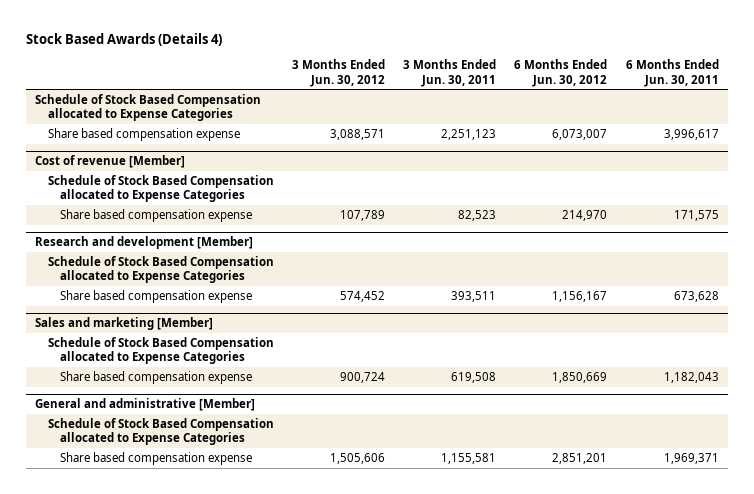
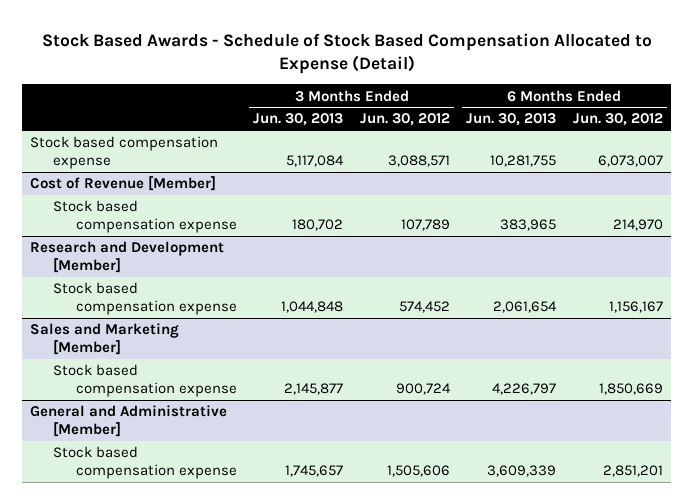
- Stock Based Awards (Details 4)
+ Stock Based Awards - Schedule of Stock Based Compensation Allocated to Expense (Detail)
- | 3 Months Ended Jun. 30, 2012 | 3 Months Ended Jun. 30, 2011 | 6 Months Ended Jun. 30, 2012 | 6 Months Ended Jun. 30, 2011
+ | 3 Months Ended Jun. 30, 2013 | 3 Months Ended Jun. 30, 2012 | 6 Months Ended Jun. 30, 2013 | 6 Months Ended Jun. 30, 2012
- Schedule of Stock Based Compensation allocated to Expense Categories
- Share based compensation expense | 3,088,571 | 2,251,123 | 6,073,007 | 3,996,617
- Cost of revenue [Member]
- Schedule of Stock Based Compensation allocated to Expense Categories
- Share based compensation expense | 107,789 | 82,523 | 214,970 | 171,575
- Research and development [Member]
- Schedule of Stock Based Compensation allocated to Expense Categories
- Share based compensation expense | 574,452 | 393,511 | 1,156,167 | 673,628
- Sales and marketing [Member]
- Schedule of Stock Based Compensation allocated to Expense Categories
- Share based compensation expense | 900,724 | 619,508 | 1,850,669 | 1,182,043
- General and administrative [Member]
- Schedule of Stock Based Compensation allocated to Expense Categories
- Share based compensation expense | 1,505,606 | 1,155,581 | 2,851,201 | 1,969,371
+ Stock based compensation expense | 5,117,084 | 3,088,571 | 10,281,755 | 6,073,007
+ Cost of Revenue [Member]
+ Stock based compensation expense | 180,702 | 107,789 | 383,965 | 214,970
+ Research and Development [Member]
+ Stock based compensation expense | 1,044,848 | 574,452 | 2,061,654 | 1,156,167
+ Sales and Marketing [Member]
+ Stock based compensation expense | 2,145,877 | 900,724 | 4,226,797 | 1,850,669
+ General and Administrative [Member]
+ Stock based compensation expense | 1,745,657 | 1,505,606 | 3,609,339 | 2,851,201

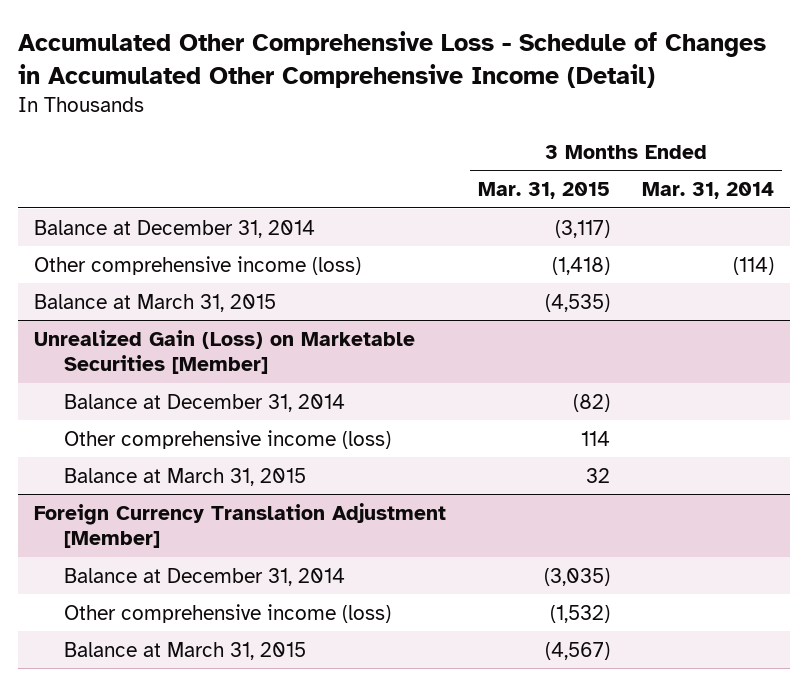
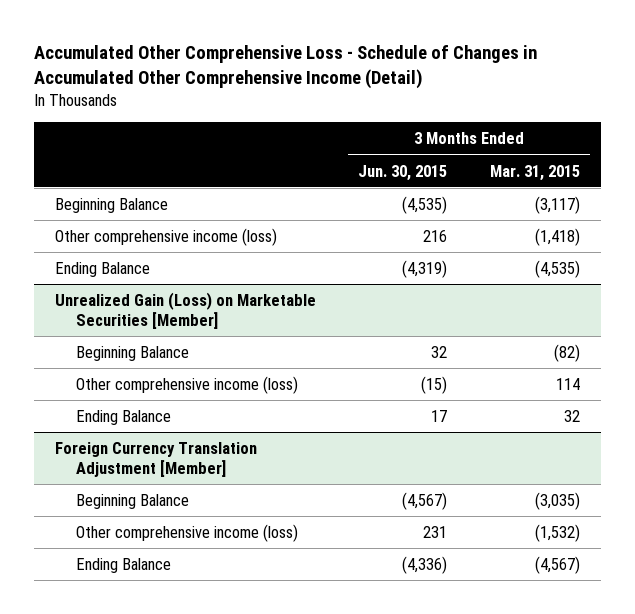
- | 3 Months Ended Mar. 31, 2015 | 3 Months Ended Mar. 31, 2014
+ | 3 Months Ended Jun. 30, 2015 | 3 Months Ended Mar. 31, 2015
- Balance at December 31, 2014 | (3,117) |
+ Beginning Balance | (4,535) | (3,117)
- Balance at March 31, 2015 | (4,535) |
+ Ending Balance | (4,319) | (4,535)
@ Unrealized Gain (Loss) on Marketable Securities [Member]
- Balance at December 31, 2014 | (82) |
+ Beginning Balance | 32 | (82)
- Balance at March 31, 2015 | 32 |
+ Ending Balance | 17 | 32
@ Foreign Currency Translation Adjustment [Member]
- Balance at December 31, 2014 | (3,035) |
+ Beginning Balance | (4,567) | (3,035)
- Balance at March 31, 2015 | (4,567) |
+ Ending Balance | (4,336) | (4,567)

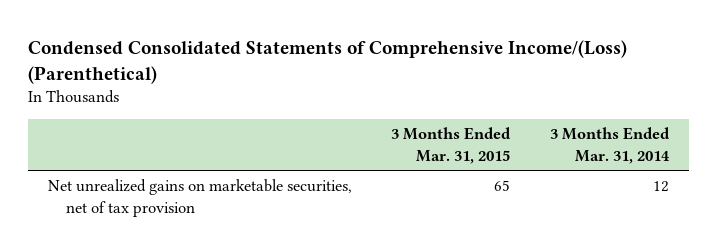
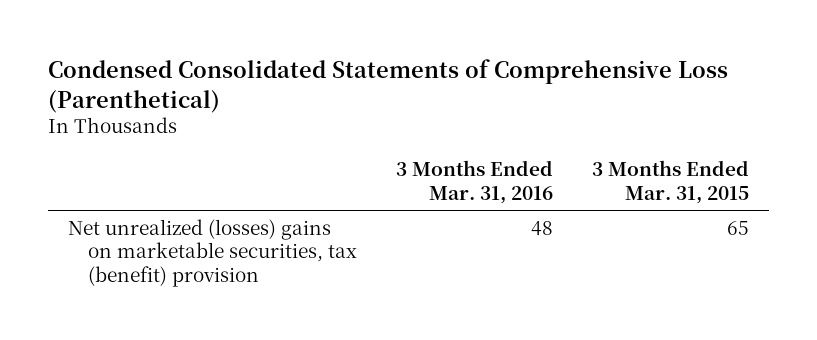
- Condensed Consolidated Statements of Comprehensive Income/(Loss) (Parenthetical)
+ Condensed Consolidated Statements of Comprehensive Loss (Parenthetical)
- | 3 Months Ended Mar. 31, 2015 | 3 Months Ended Mar. 31, 2014
+ | 3 Months Ended Mar. 31, 2016 | 3 Months Ended Mar. 31, 2015
- Net unrealized gains on marketable securities, net of tax provision | 65 | 12
+ Net unrealized (losses) gains on marketable securities, tax (benefit) provision | 48 | 65

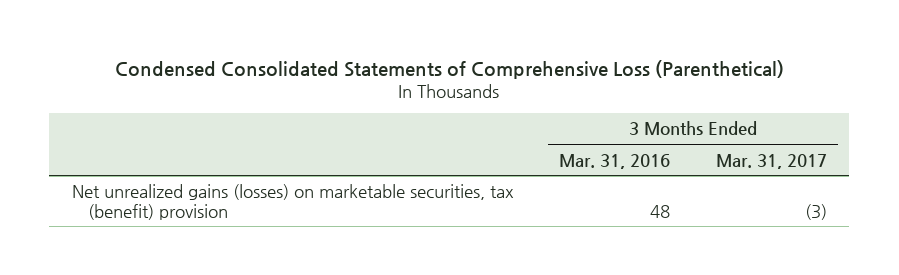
- | 3 Months Ended Mar. 31, 2016 | 3 Months Ended Mar. 31, 2015
+ | 3 Months Ended Mar. 31, 2016 | 3 Months Ended Mar. 31, 2017
- Net unrealized (losses) gains on marketable securities, tax (benefit) provision | 48 | 65
+ Net unrealized gains (losses) on marketable securities, tax (benefit) provision | 48 | (3)

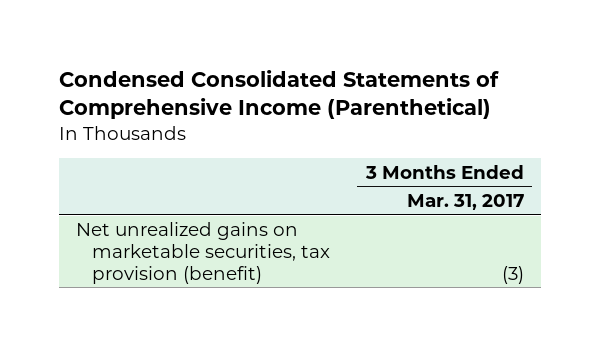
- Condensed Consolidated Statements of Comprehensive Loss (Parenthetical)
+ Condensed Consolidated Statements of Comprehensive Income (Parenthetical)
- | 3 Months Ended Mar. 31, 2016 | 3 Months Ended Mar. 31, 2017
+ | 3 Months Ended Mar. 31, 2017
- Net unrealized gains (losses) on marketable securities, tax (benefit) provision | 48 | (3)
+ Net unrealized gains on marketable securities, tax provision (benefit) | (3)

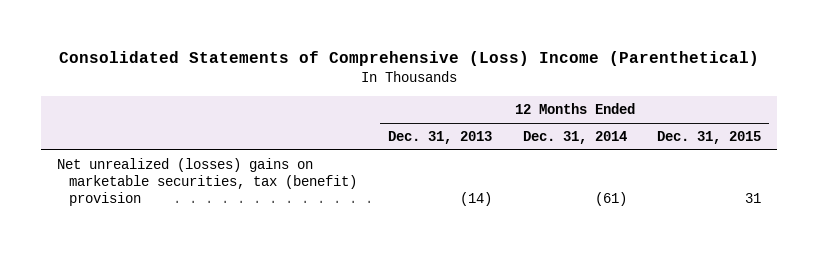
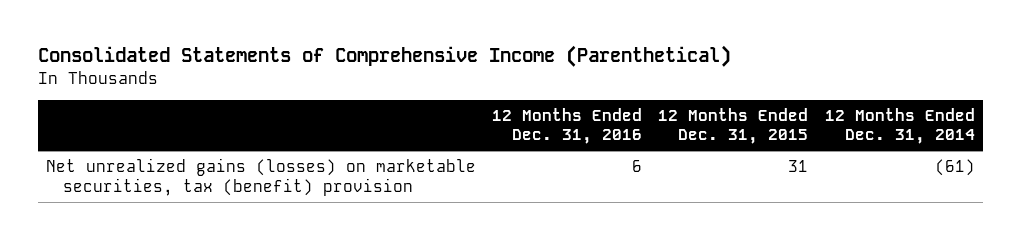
- Consolidated Statements of Comprehensive (Loss) Income (Parenthetical)
+ Consolidated Statements of Comprehensive Income (Parenthetical)
- | 12 Months Ended Dec. 31, 2013 | 12 Months Ended Dec. 31, 2014 | 12 Months Ended Dec. 31, 2015
+ | 12 Months Ended Dec. 31, 2016 | 12 Months Ended Dec. 31, 2015 | 12 Months Ended Dec. 31, 2014
- Net unrealized (losses) gains on marketable securities, tax (benefit) provision | (14) | (61) | 31
+ Net unrealized gains (losses) on marketable securities, tax (benefit) provision | 6 | 31 | (61)

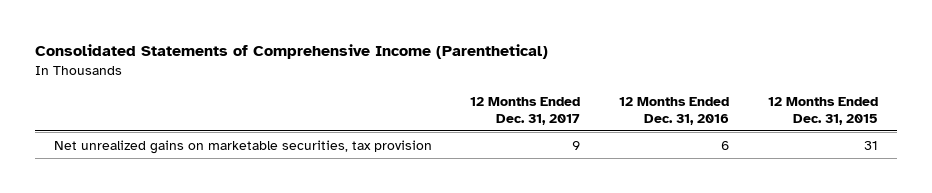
- | 12 Months Ended Dec. 31, 2016 | 12 Months Ended Dec. 31, 2015 | 12 Months Ended Dec. 31, 2014
+ | 12 Months Ended Dec. 31, 2017 | 12 Months Ended Dec. 31, 2016 | 12 Months Ended Dec. 31, 2015
- Net unrealized gains (losses) on marketable securities, tax (benefit) provision | 6 | 31 | (61)
+ Net unrealized gains on marketable securities, tax provision | 9 | 6 | 31

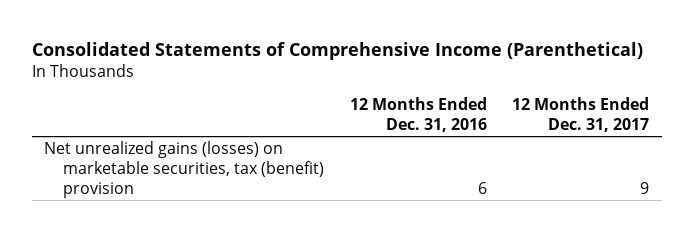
- | 12 Months Ended Dec. 31, 2017 | 12 Months Ended Dec. 31, 2016 | 12 Months Ended Dec. 31, 2015
+ | 12 Months Ended Dec. 31, 2016 | 12 Months Ended Dec. 31, 2017
- Net unrealized gains on marketable securities, tax provision | 9 | 6 | 31
+ Net unrealized gains (losses) on marketable securities, tax (benefit) provision | 6 | 9

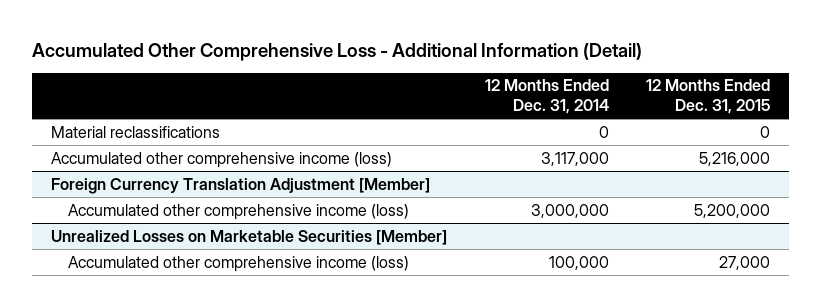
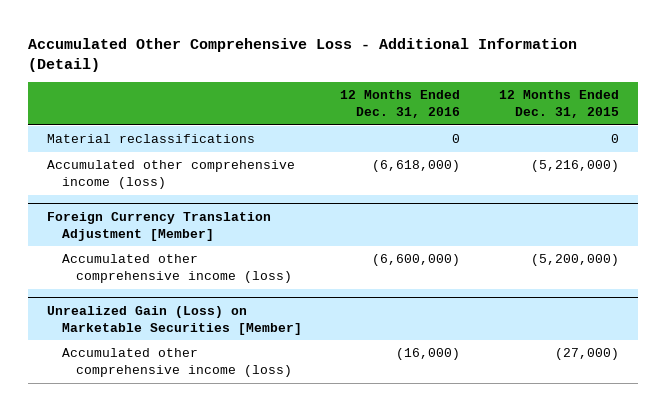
- | 12 Months Ended Dec. 31, 2014 | 12 Months Ended Dec. 31, 2015
+ | 12 Months Ended Dec. 31, 2016 | 12 Months Ended Dec. 31, 2015
- Accumulated other comprehensive income (loss) | 3,117,000 | 5,216,000
+ Accumulated other comprehensive income (loss) | (6,618,000) | (5,216,000)
@ Foreign Currency Translation Adjustment [Member]
- Accumulated other comprehensive income (loss) | 3,000,000 | 5,200,000
- Unrealized Losses on Marketable Securities [Member]
- Accumulated other comprehensive income (loss) | 100,000 | 27,000
@ Foreign Currency Translation Adjustment [Member]
+ Accumulated other comprehensive income (loss) | (6,600,000) | (5,200,000)
+ Unrealized Gain (Loss) on Marketable Securities [Member]
+ Accumulated other comprehensive income (loss) | (16,000) | (27,000)

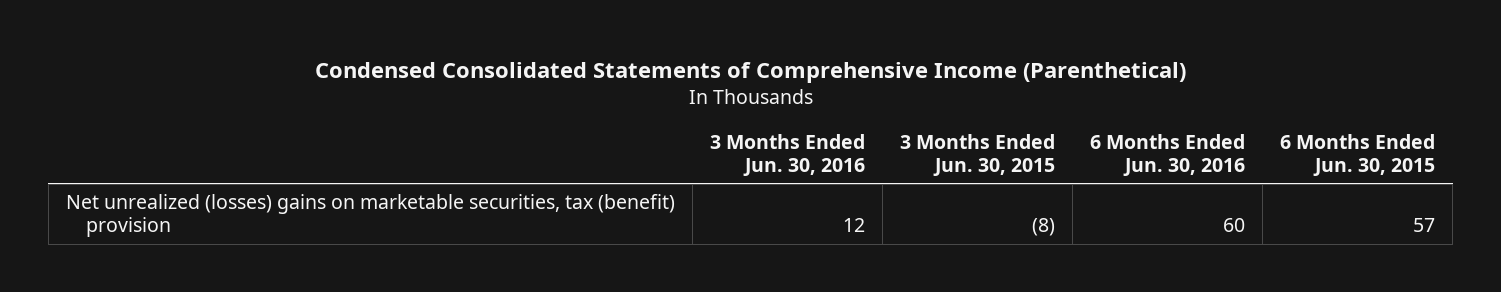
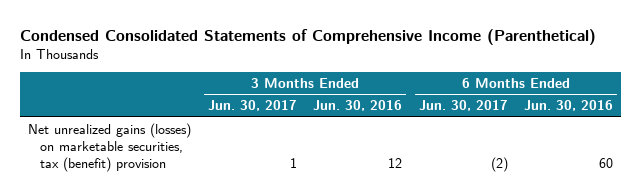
- | 3 Months Ended Jun. 30, 2016 | 3 Months Ended Jun. 30, 2015 | 6 Months Ended Jun. 30, 2016 | 6 Months Ended Jun. 30, 2015
+ | 3 Months Ended Jun. 30, 2017 | 3 Months Ended Jun. 30, 2016 | 6 Months Ended Jun. 30, 2017 | 6 Months Ended Jun. 30, 2016
- Net unrealized (losses) gains on marketable securities, tax (benefit) provision | 12 | (8) | 60 | 57
+ Net unrealized gains (losses) on marketable securities, tax (benefit) provision | 1 | 12 | (2) | 60

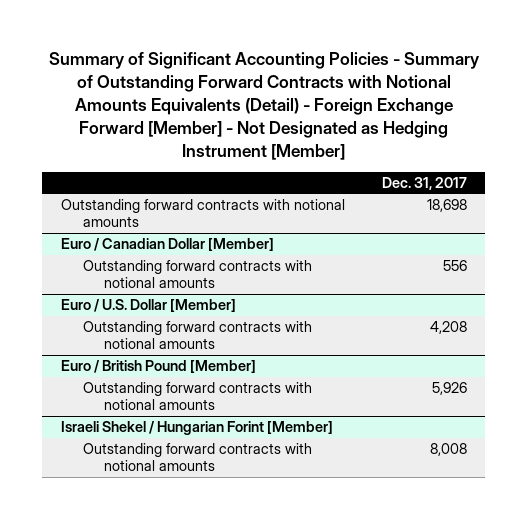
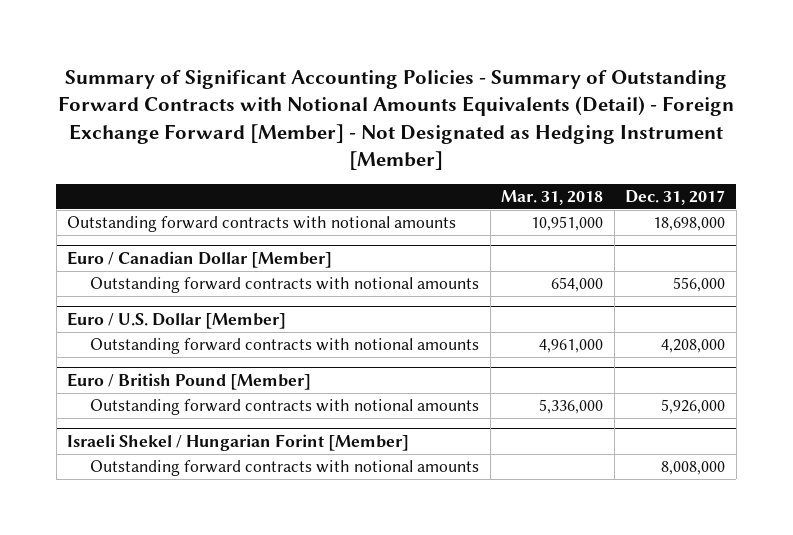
- | Dec. 31, 2017
+ | Mar. 31, 2018 | Dec. 31, 2017
- Outstanding forward contracts with notional amounts | 18,698
+ Outstanding forward contracts with notional amounts | 10,951,000 | 18,698,000
@ Euro / Canadian Dollar [Member]
- Outstanding forward contracts with notional amounts | 556
+ Outstanding forward contracts with notional amounts | 654,000 | 556,000
@ Euro / U.S. Dollar [Member]
- Outstanding forward contracts with notional amounts | 4,208
+ Outstanding forward contracts with notional amounts | 4,961,000 | 4,208,000
@ Euro / British Pound [Member]
- Outstanding forward contracts with notional amounts | 5,926
+ Outstanding forward contracts with notional amounts | 5,336,000 | 5,926,000
@ Israeli Shekel / Hungarian Forint [Member]
- Outstanding forward contracts with notional amounts | 8,008
+ Outstanding forward contracts with notional amounts | | 8,008,000

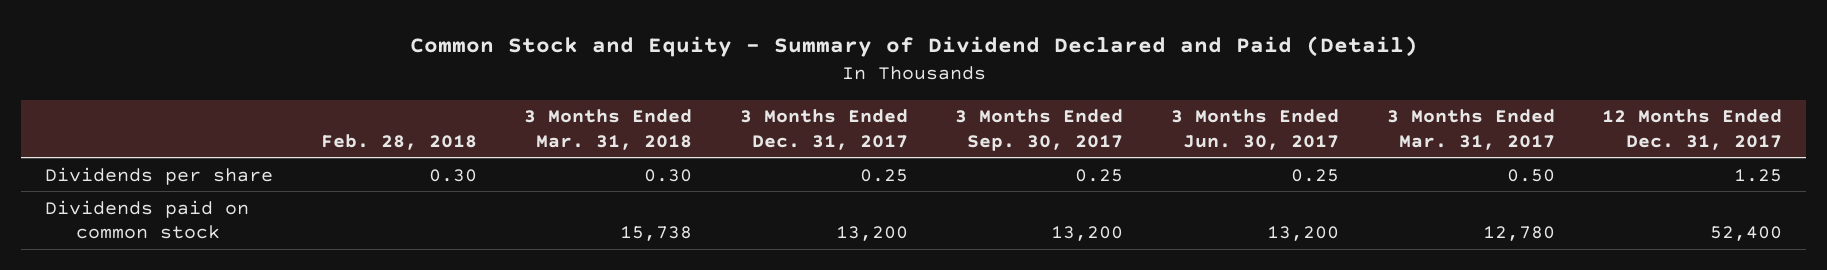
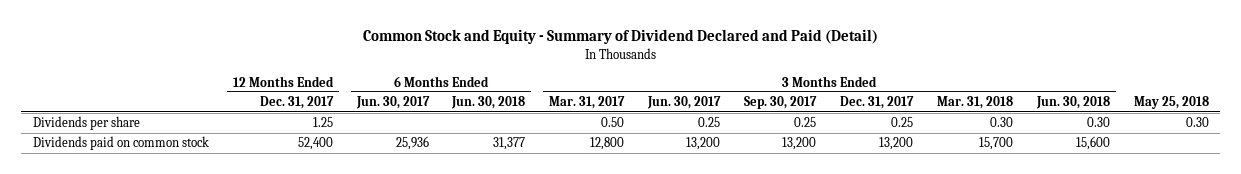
- | Feb. 28, 2018 | 3 Months Ended Mar. 31, 2018 | 3 Months Ended Dec. 31, 2017 | 3 Months Ended Sep. 30, 2017 | 3 Months Ended Jun. 30, 2017 | 3 Months Ended Mar. 31, 2017 | 12 Months Ended Dec. 31, 2017
+ | 12 Months Ended Dec. 31, 2017 | 6 Months Ended Jun. 30, 2017 | 6 Months Ended Jun. 30, 2018 | 3 Months Ended Mar. 31, 2017 | 3 Months Ended Jun. 30, 2017 | 3 Months Ended Sep. 30, 2017 | 3 Months Ended Dec. 31, 2017 | 3 Months Ended Mar. 31, 2018 | 3 Months Ended Jun. 30, 2018 | May 25, 2018
- Dividends paid on common stock | | 15,738 | 13,200 | 13,200 | 13,200 | 12,780 | 52,400
+ Dividends paid on common stock | 52,400 | 25,936 | 31,377 | 12,800 | 13,200 | 13,200 | 13,200 | 15,700 | 15,600 |

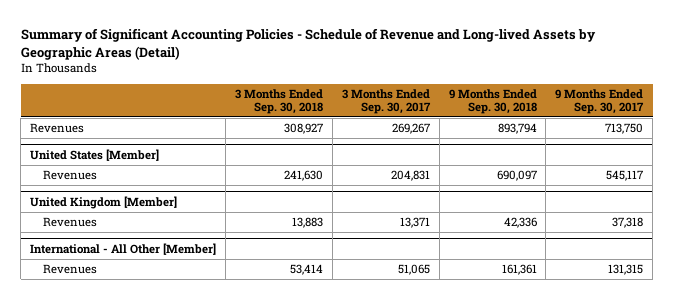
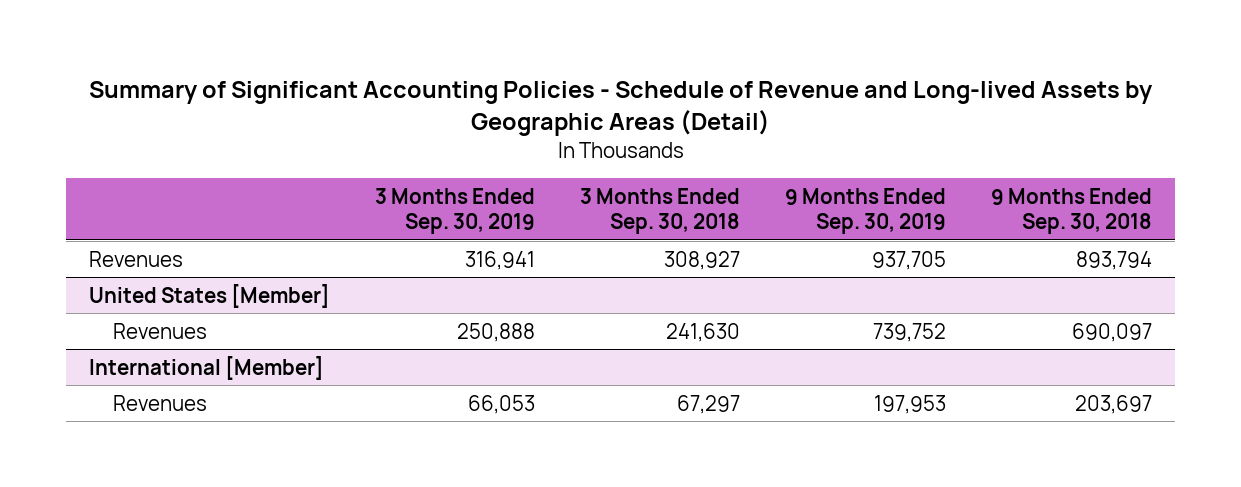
- | 3 Months Ended Sep. 30, 2018 | 3 Months Ended Sep. 30, 2017 | 9 Months Ended Sep. 30, 2018 | 9 Months Ended Sep. 30, 2017
+ | 3 Months Ended Sep. 30, 2019 | 3 Months Ended Sep. 30, 2018 | 9 Months Ended Sep. 30, 2019 | 9 Months Ended Sep. 30, 2018
- United Kingdom [Member]
- Revenues | 13,883 | 13,371 | 42,336 | 37,318
- International - All Other [Member]
- Revenues | 53,414 | 51,065 | 161,361 | 131,315
+ International [Member]
+ Revenues | 66,053 | 67,297 | 197,953 | 203,697

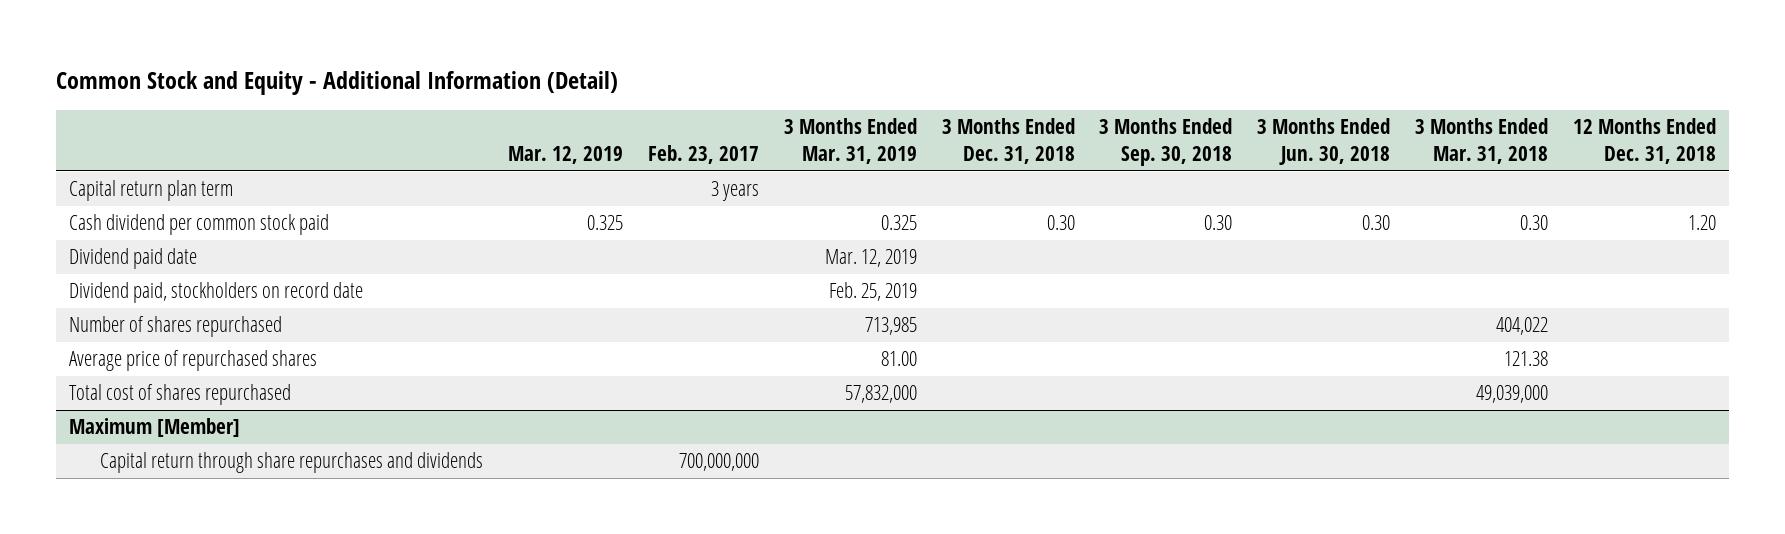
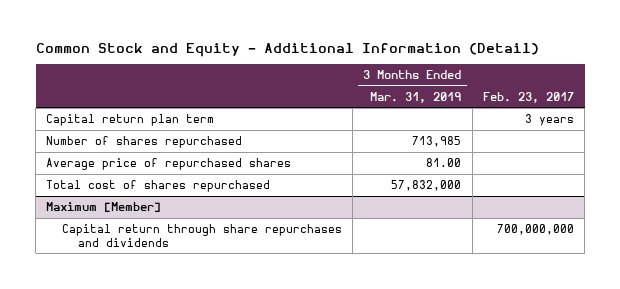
- | Mar. 12, 2019 | Feb. 23, 2017 | 3 Months Ended Mar. 31, 2019 | 3 Months Ended Dec. 31, 2018 | 3 Months Ended Sep. 30, 2018 | 3 Months Ended Jun. 30, 2018 | 3 Months Ended Mar. 31, 2018 | 12 Months Ended Dec. 31, 2018
+ | 3 Months Ended Mar. 31, 2019 | Feb. 23, 2017
- Cash dividend per common stock paid | 0.325 | | 0.325 | 0.30 | 0.30 | 0.30 | 0.30 | 1.20
- Dividend paid date | | | Mar. 12, 2019 | | | | |
- Dividend paid, stockholders on record date | | | Feb. 25, 2019 | | | | |

